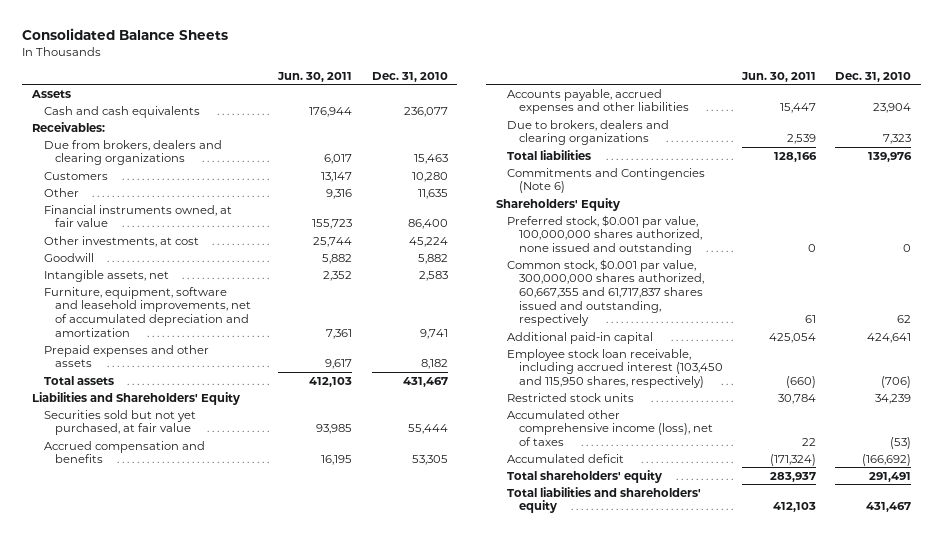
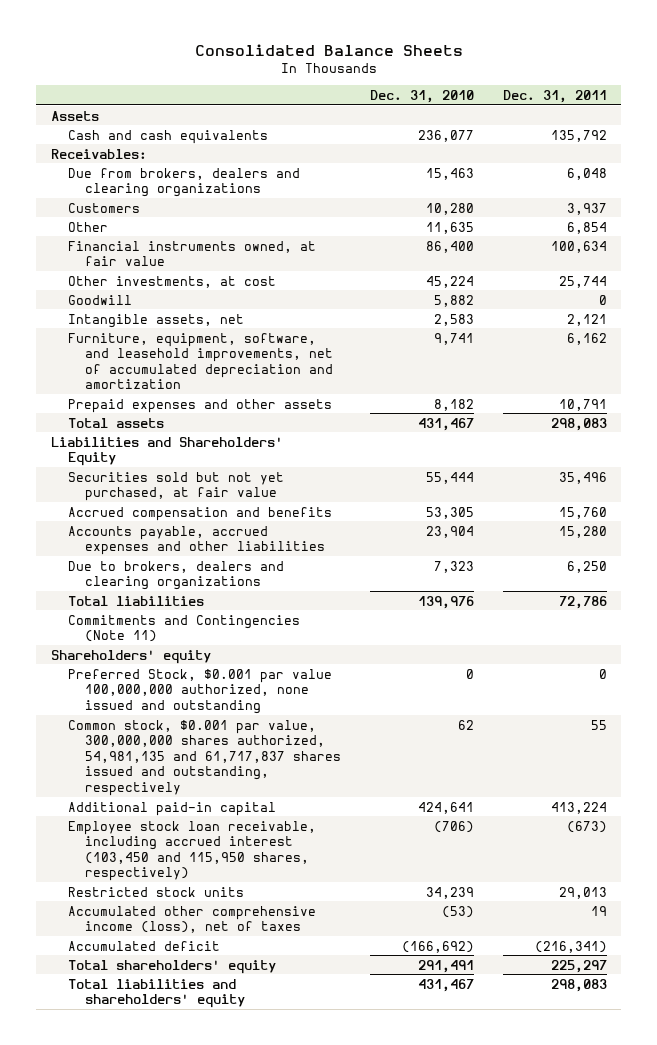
- | Jun. 30, 2011 | Dec. 31, 2010
+ | Dec. 31, 2010 | Dec. 31, 2011
- Furniture, equipment, software and leasehold improvements, net of accumulated depreciation and amortization | 7,361 | 9,741
+ Furniture, equipment, software, and leasehold improvements, net of accumulated depreciation and amortization | 9,741 | 6,162
- Commitments and Contingencies (Note 6)
- Shareholders' Equity
- Preferred stock, $0.001 par value, 100,000,000 shares authorized, none issued and outstanding | 0 | 0
- Common stock, $0.001 par value, 300,000,000 shares authorized, 60,667,355 and 61,717,837 shares issued and outstanding, respectively | 61 | 62
+ Commitments and Contingencies (Note 11)
+ Shareholders' equity
+ Preferred Stock, $0.001 par value 100,000,000 authorized, none issued and outstanding | 0 | 0
+ Common stock, $0.001 par value, 300,000,000 shares authorized, 54,981,135 and 61,717,837 shares issued and outstanding, respectively | 62 | 55

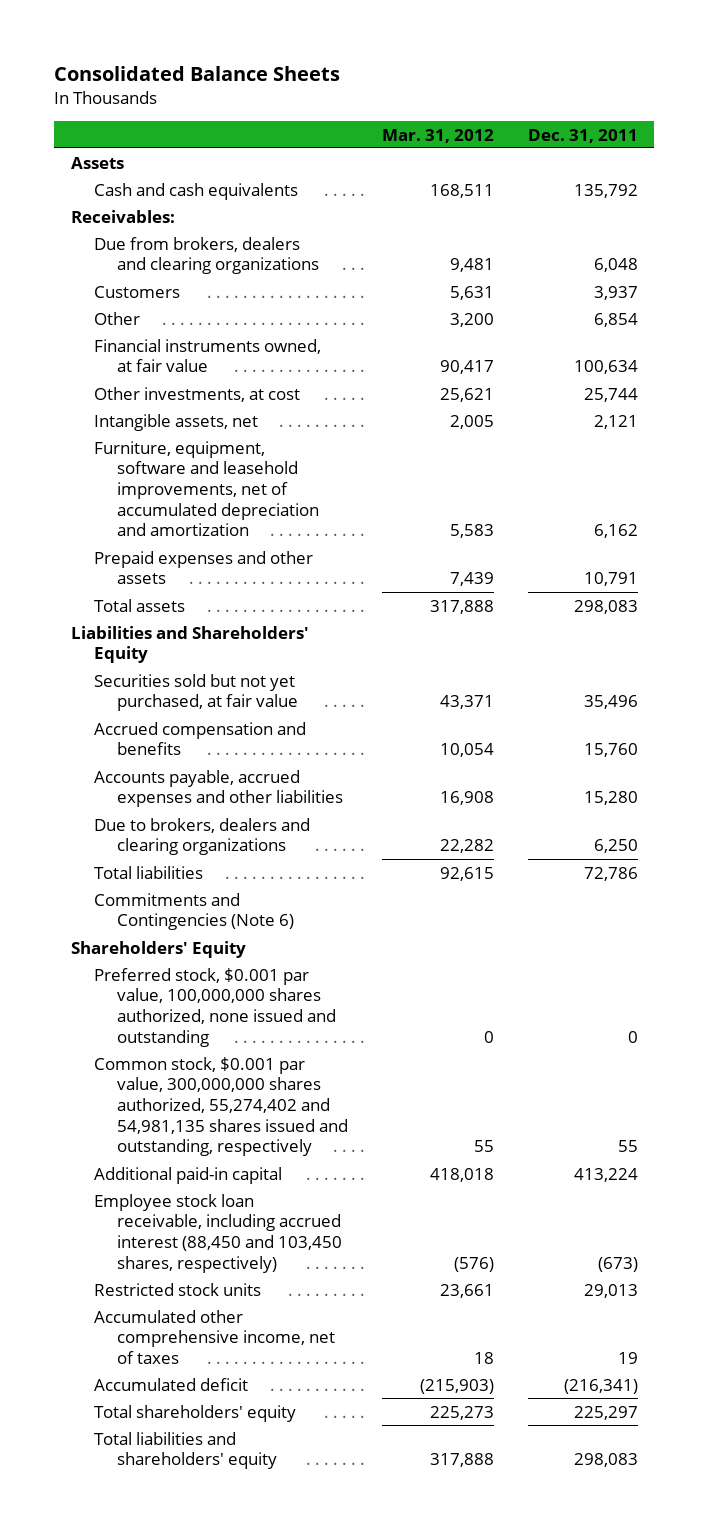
- | Dec. 31, 2010 | Dec. 31, 2011
+ | Mar. 31, 2012 | Dec. 31, 2011
- Goodwill | 5,882 | 0
- Furniture, equipment, software, and leasehold improvements, net of accumulated depreciation and amortization | 9,741 | 6,162
+ Furniture, equipment, software and leasehold improvements, net of accumulated depreciation and amortization | 5,583 | 6,162
- Commitments and Contingencies (Note 11)
- Shareholders' equity
- Preferred Stock, $0.001 par value 100,000,000 authorized, none issued and outstanding | 0 | 0
- Common stock, $0.001 par value, 300,000,000 shares authorized, 54,981,135 and 61,717,837 shares issued and outstanding, respectively | 62 | 55
+ Commitments and Contingencies (Note 6)
+ Shareholders' Equity
+ Preferred stock, $0.001 par value, 100,000,000 shares authorized, none issued and outstanding | 0 | 0
+ Common stock, $0.001 par value, 300,000,000 shares authorized, 55,274,402 and 54,981,135 shares issued and outstanding, respectively | 55 | 55
- Employee stock loan receivable, including accrued interest (103,450 and 115,950 shares, respectively) | (706) | (673)
+ Employee stock loan receivable, including accrued interest (88,450 and 103,450 shares, respectively) | (576) | (673)
- Accumulated other comprehensive income (loss), net of taxes | (53) | 19
+ Accumulated other comprehensive income, net of taxes | 18 | 19

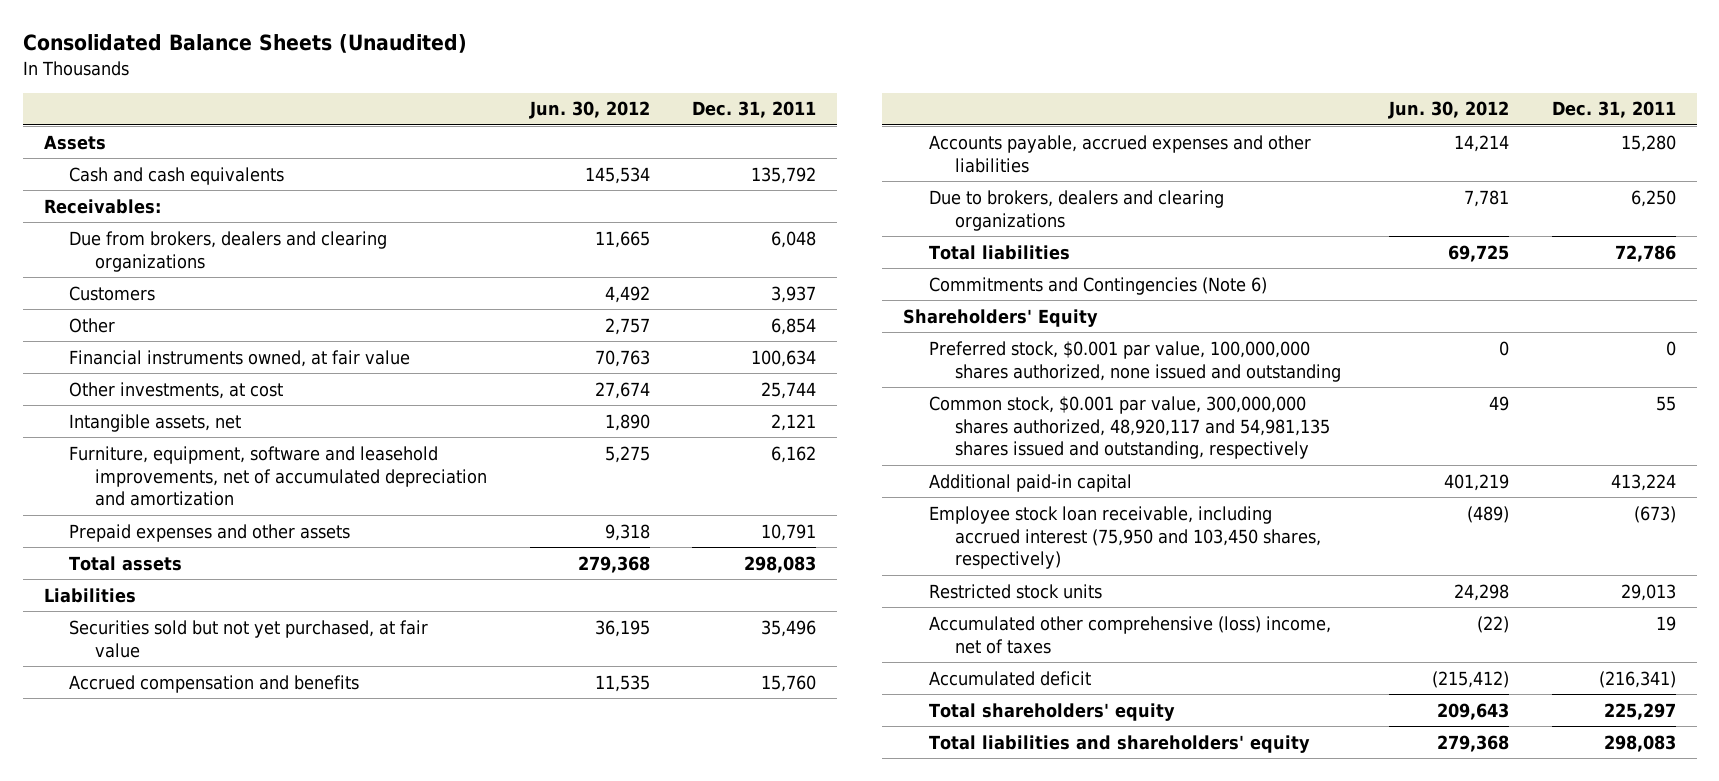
- Consolidated Balance Sheets
+ Consolidated Balance Sheets (Unaudited)
- | Mar. 31, 2012 | Dec. 31, 2011
+ | Jun. 30, 2012 | Dec. 31, 2011
- Liabilities and Shareholders' Equity
+ Liabilities
- Common stock, $0.001 par value, 300,000,000 shares authorized, 55,274,402 and 54,981,135 shares issued and outstanding, respectively | 55 | 55
+ Common stock, $0.001 par value, 300,000,000 shares authorized, 48,920,117 and 54,981,135 shares issued and outstanding, respectively | 49 | 55
- Employee stock loan receivable, including accrued interest (88,450 and 103,450 shares, respectively) | (576) | (673)
+ Employee stock loan receivable, including accrued interest (75,950 and 103,450 shares, respectively) | (489) | (673)
- Accumulated other comprehensive income, net of taxes | 18 | 19
+ Accumulated other comprehensive (loss) income, net of taxes | (22) | 19

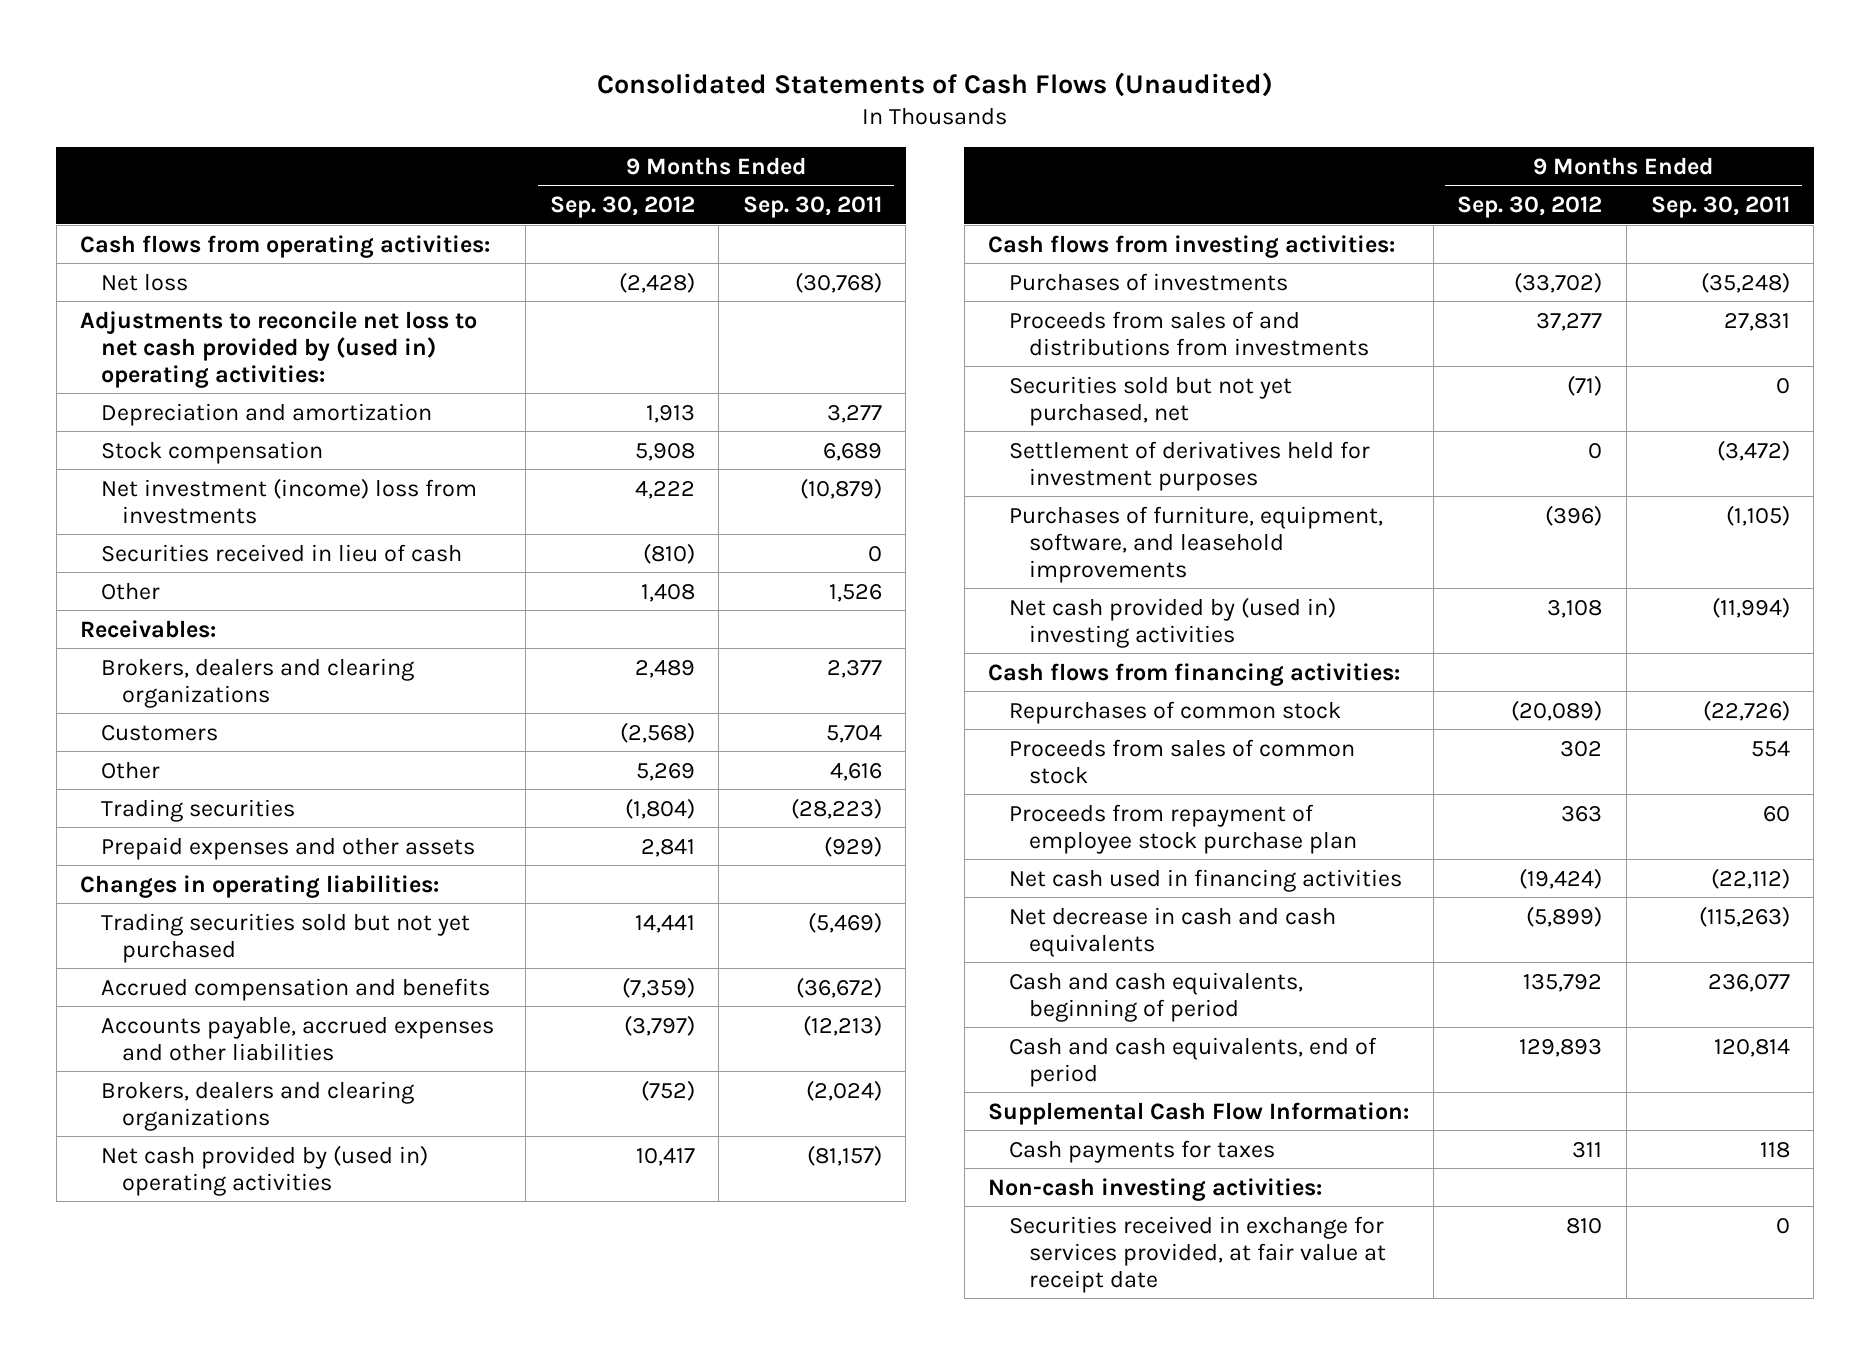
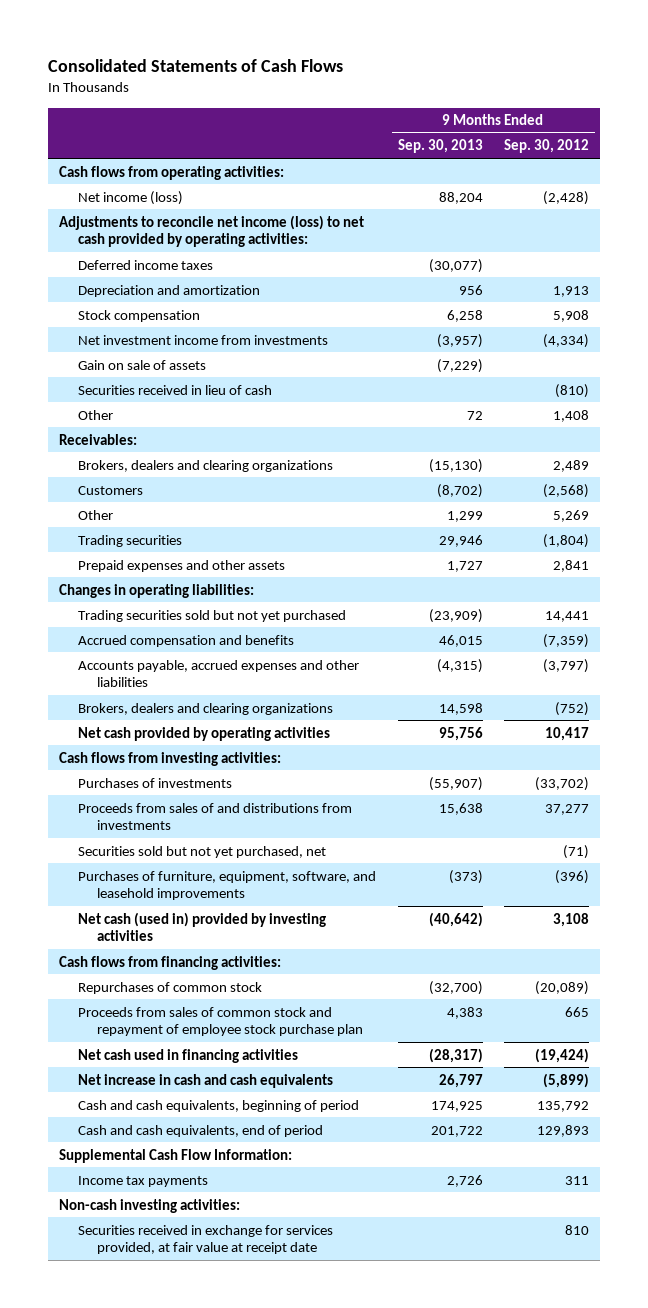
- Consolidated Statements of Cash Flows (Unaudited)
+ Consolidated Statements of Cash Flows
- | 9 Months Ended Sep. 30, 2012 | 9 Months Ended Sep. 30, 2011
+ | 9 Months Ended Sep. 30, 2013 | 9 Months Ended Sep. 30, 2012
- Net loss | (2,428) | (30,768)
- Adjustments to reconcile net loss to net cash provided by (used in) operating activities:
+ Net income (loss) | 88,204 | (2,428)
+ Adjustments to reconcile net income (loss) to net cash provided by operating activities:
+ Deferred income taxes | (30,077) |
- Net investment (income) loss from investments | 4,222 | (10,879)
+ Net investment income from investments | (3,957) | (4,334)
+ Gain on sale of assets | (7,229) |
- Net cash provided by (used in) operating activities | 10,417 | (81,157)
+ Net cash provided by operating activities | 95,756 | 10,417
- Settlement of derivatives held for investment purposes | 0 | (3,472)
- Net cash provided by (used in) investing activities | 3,108 | (11,994)
+ Net cash (used in) provided by investing activities | (40,642) | 3,108
- Proceeds from sales of common stock | 302 | 554
- Proceeds from repayment of employee stock purchase plan | 363 | 60
+ Proceeds from sales of common stock and repayment of employee stock purchase plan | 4,383 | 665
- Net decrease in cash and cash equivalents | (5,899) | (115,263)
+ Net increase in cash and cash equivalents | 26,797 | (5,899)
- Cash payments for taxes | 311 | 118
+ Income tax payments | 2,726 | 311

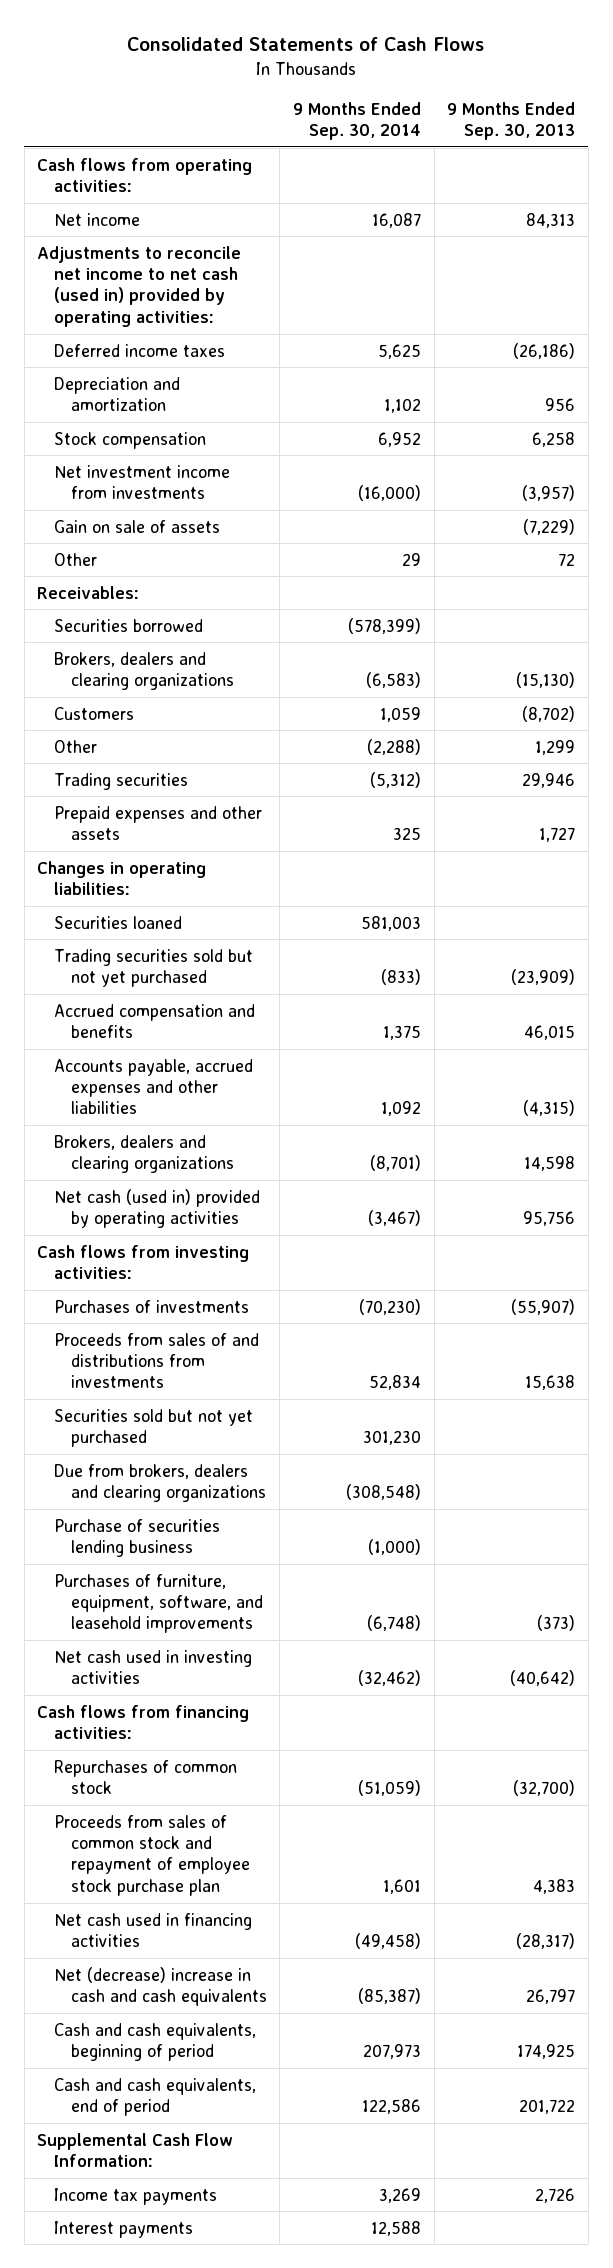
- | 9 Months Ended Sep. 30, 2013 | 9 Months Ended Sep. 30, 2012
+ | 9 Months Ended Sep. 30, 2014 | 9 Months Ended Sep. 30, 2013
- Net income (loss) | 88,204 | (2,428)
- Adjustments to reconcile net income (loss) to net cash provided by operating activities:
- Deferred income taxes | (30,077) |
+ Net income | 16,087 | 84,313
+ Adjustments to reconcile net income to net cash (used in) provided by operating activities:
+ Deferred income taxes | 5,625 | (26,186)
- Securities received in lieu of cash | | (810)
+ Securities borrowed | (578,399) |
+ Securities loaned | 581,003 |
- Net cash provided by operating activities | 95,756 | 10,417
+ Net cash (used in) provided by operating activities | (3,467) | 95,756
- Securities sold but not yet purchased, net | | (71)
+ Securities sold but not yet purchased | 301,230 |
+ Due from brokers, dealers and clearing organizations | (308,548) |
+ Purchase of securities lending business | (1,000) |
- Net cash (used in) provided by investing activities | (40,642) | 3,108
+ Net cash used in investing activities | (32,462) | (40,642)
- Net increase in cash and cash equivalents | 26,797 | (5,899)
+ Net (decrease) increase in cash and cash equivalents | (85,387) | 26,797
- Non-cash investing activities:
- Securities received in exchange for services provided, at fair value at receipt date | | 810
+ Interest payments | 12,588 |

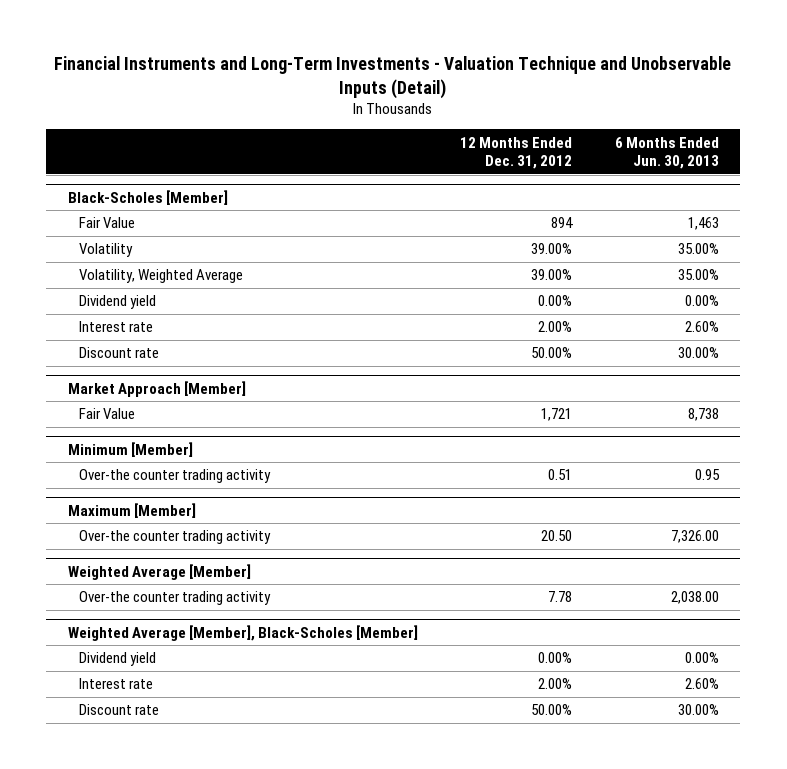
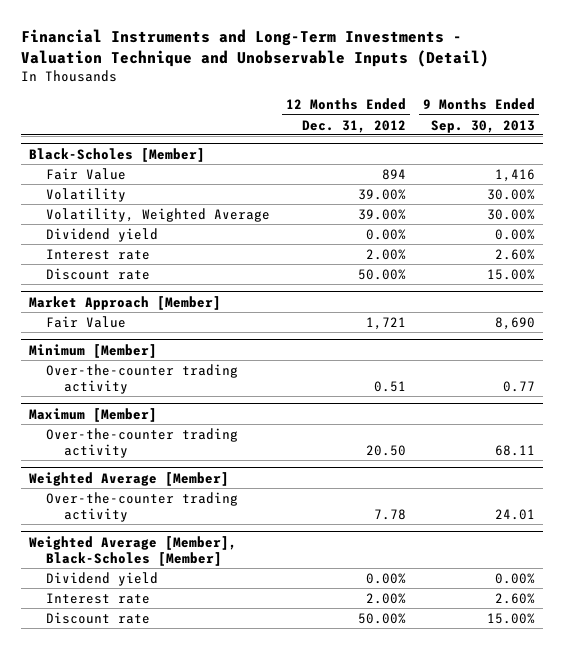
- | 12 Months Ended Dec. 31, 2012 | 6 Months Ended Jun. 30, 2013
+ | 12 Months Ended Dec. 31, 2012 | 9 Months Ended Sep. 30, 2013
@ Minimum [Member]
- Over-the counter trading activity | 0.51 | 0.95
+ Over-the-counter trading activity | 0.51 | 0.77
@ Maximum [Member]
- Over-the counter trading activity | 20.50 | 7,326.00
+ Over-the-counter trading activity | 20.50 | 68.11
@ Weighted Average [Member]
- Over-the counter trading activity | 7.78 | 2,038.00
+ Over-the-counter trading activity | 7.78 | 24.01

